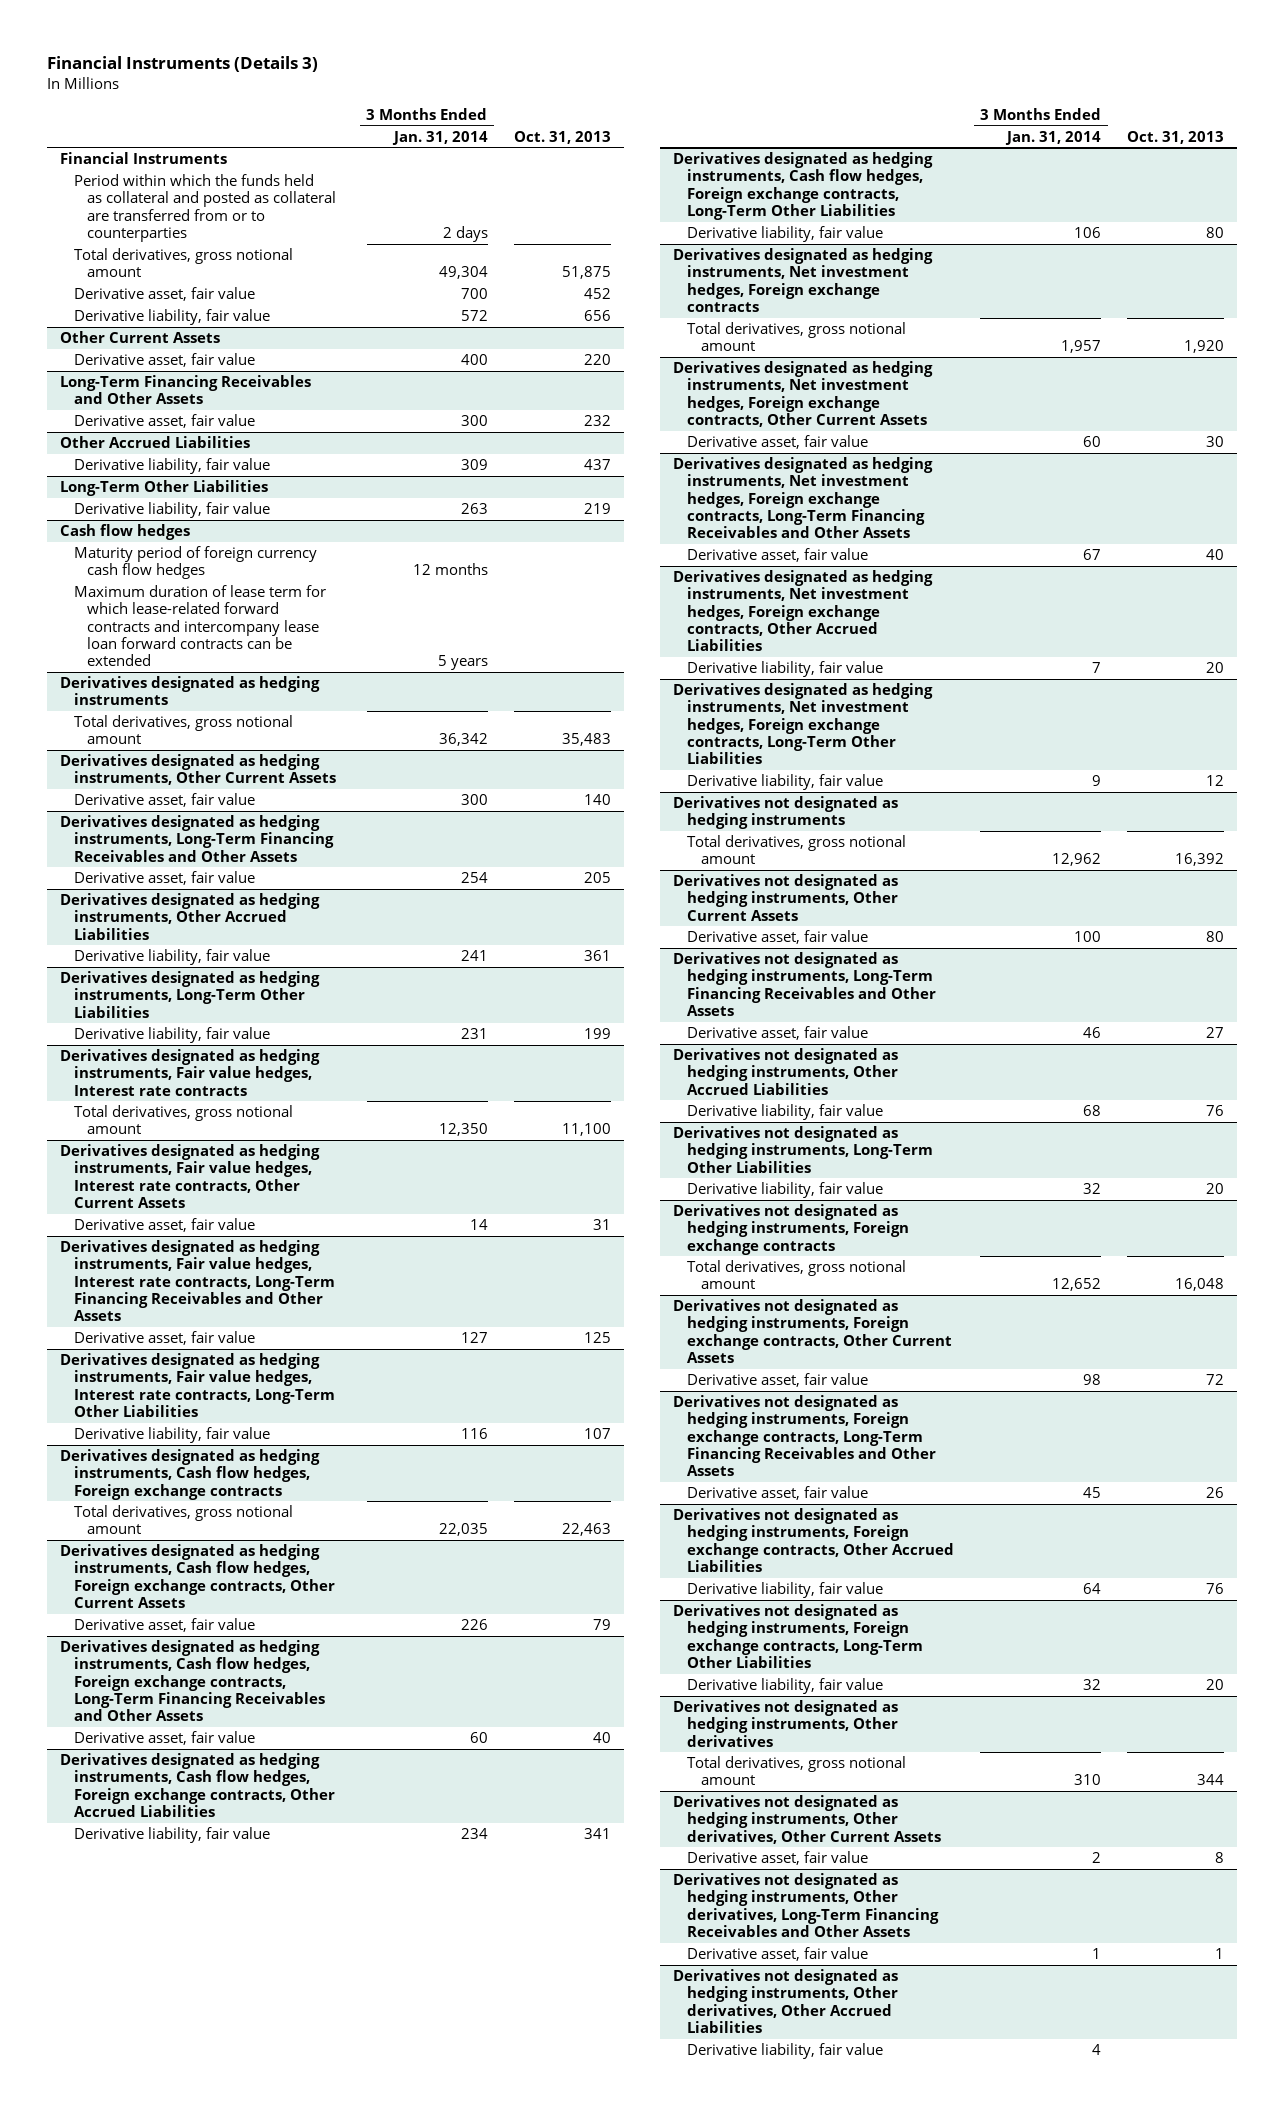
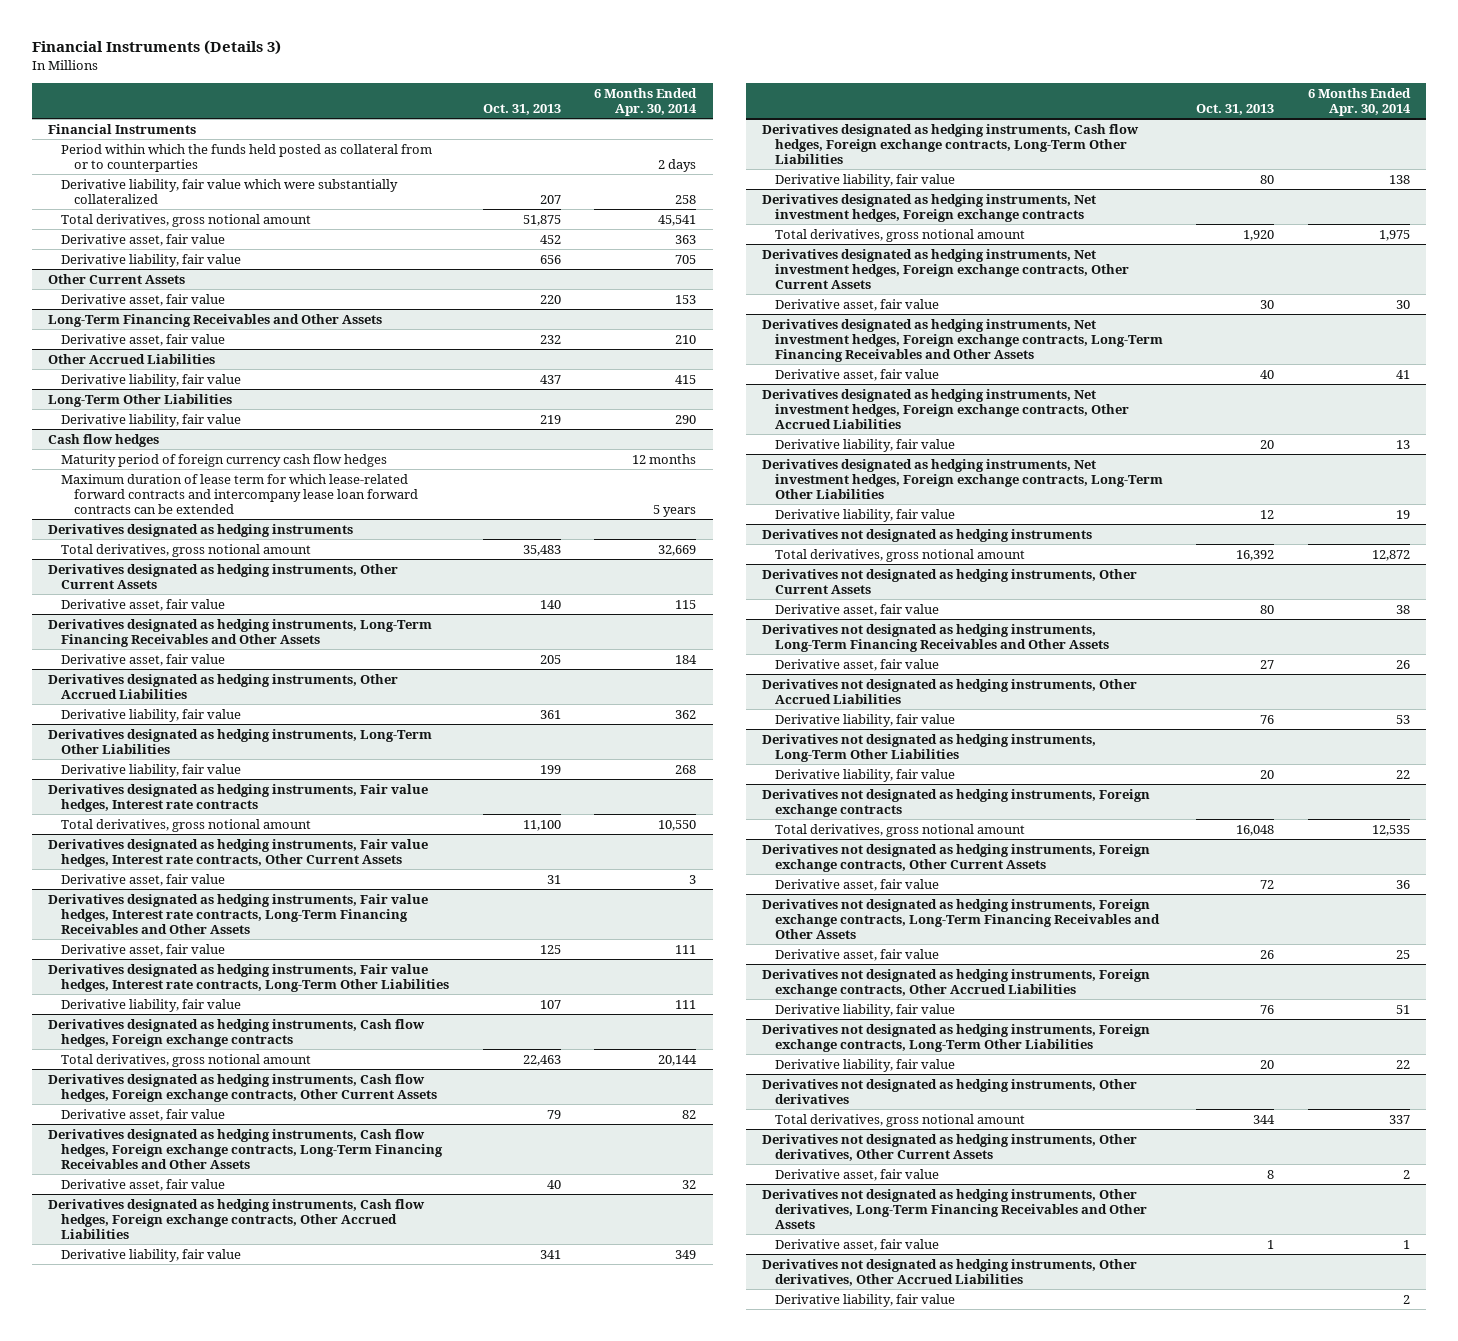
- | 3 Months Ended Jan. 31, 2014 | Oct. 31, 2013
+ | Oct. 31, 2013 | 6 Months Ended Apr. 30, 2014
- Period within which the funds held as collateral and posted as collateral are transferred from or to counterparties | 2 days |
+ Period within which the funds held posted as collateral from or to counterparties | | 2 days
+ Derivative liability, fair value which were substantially collateralized | 207 | 258

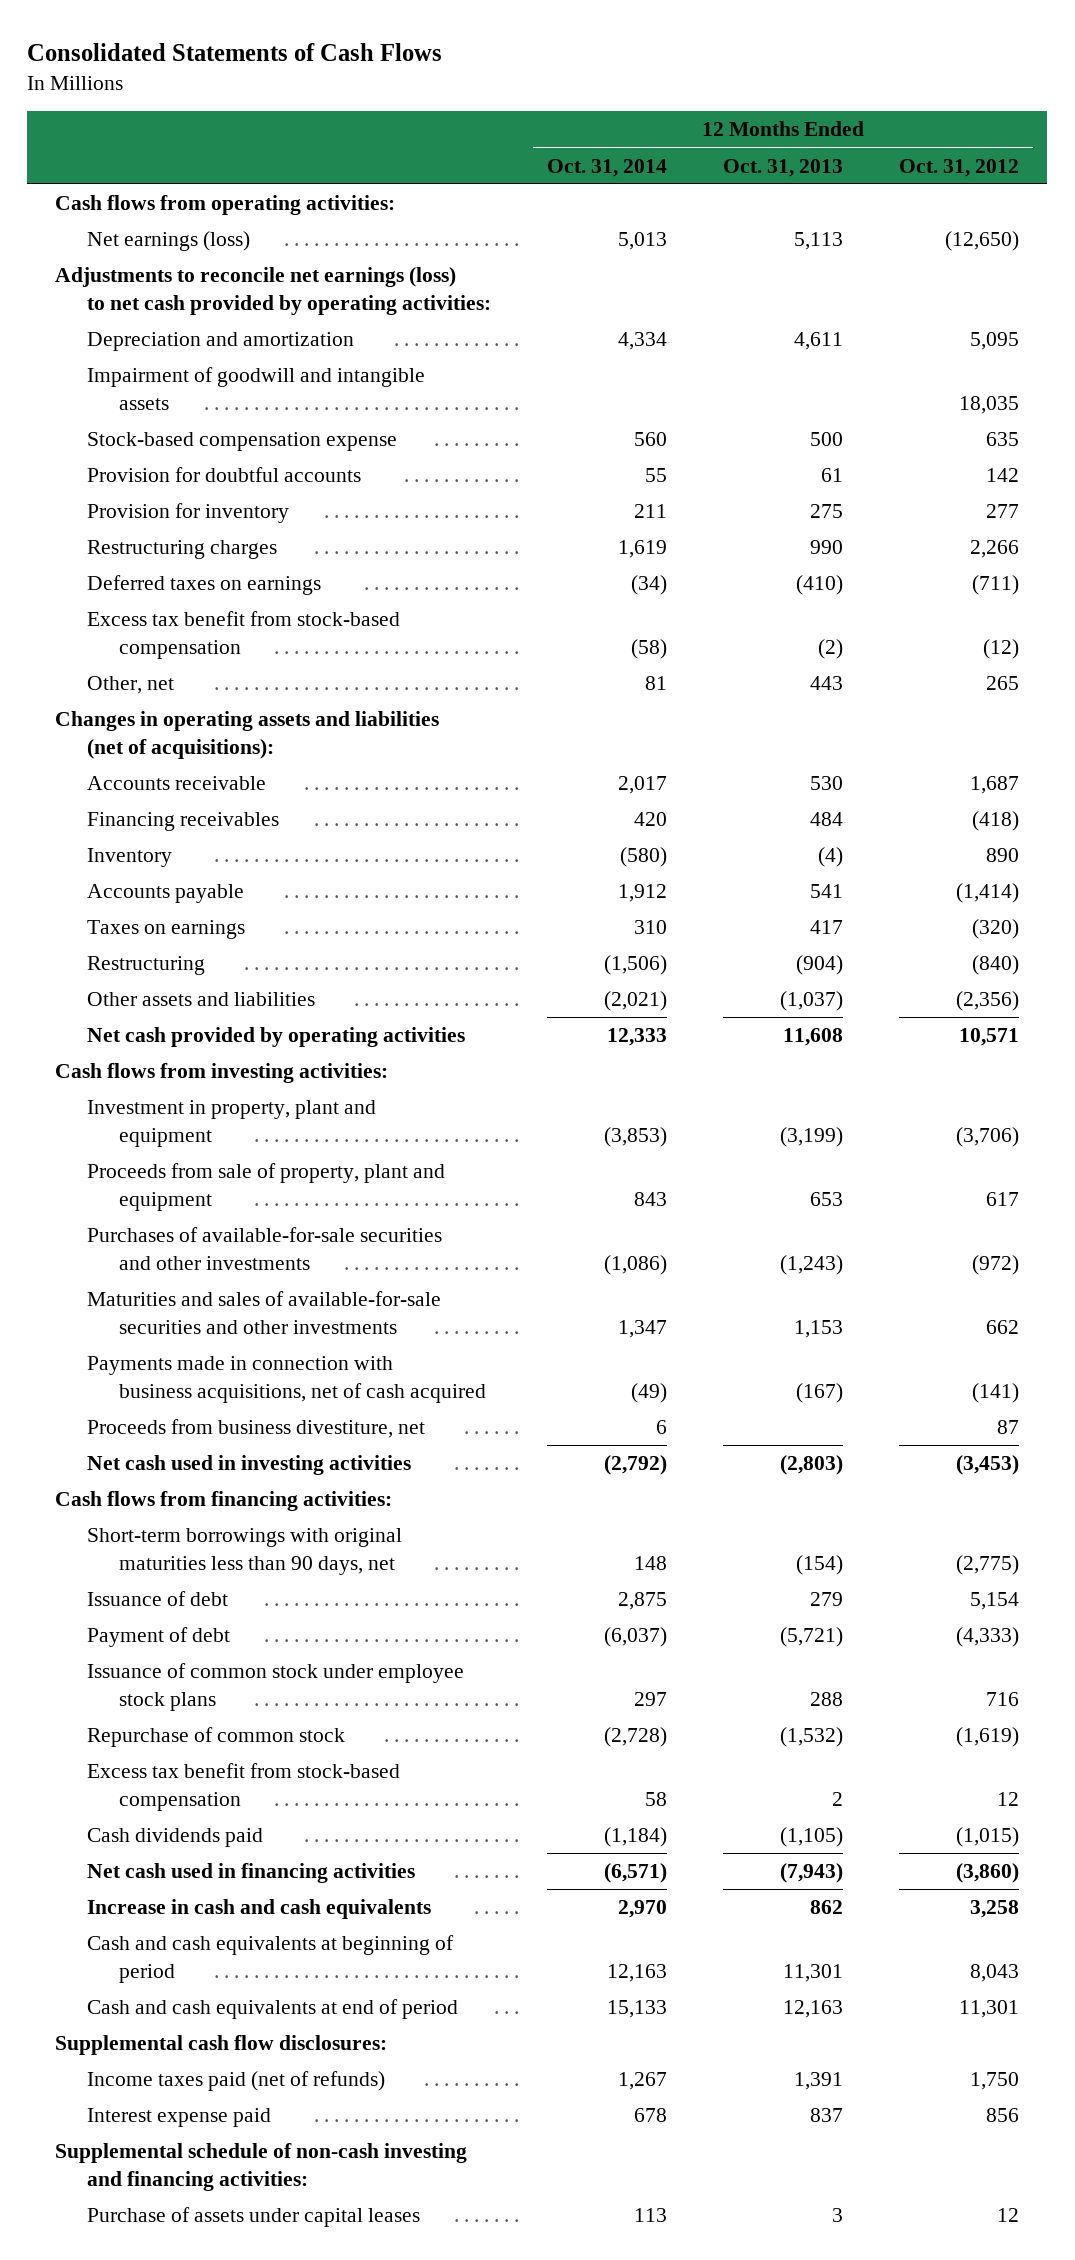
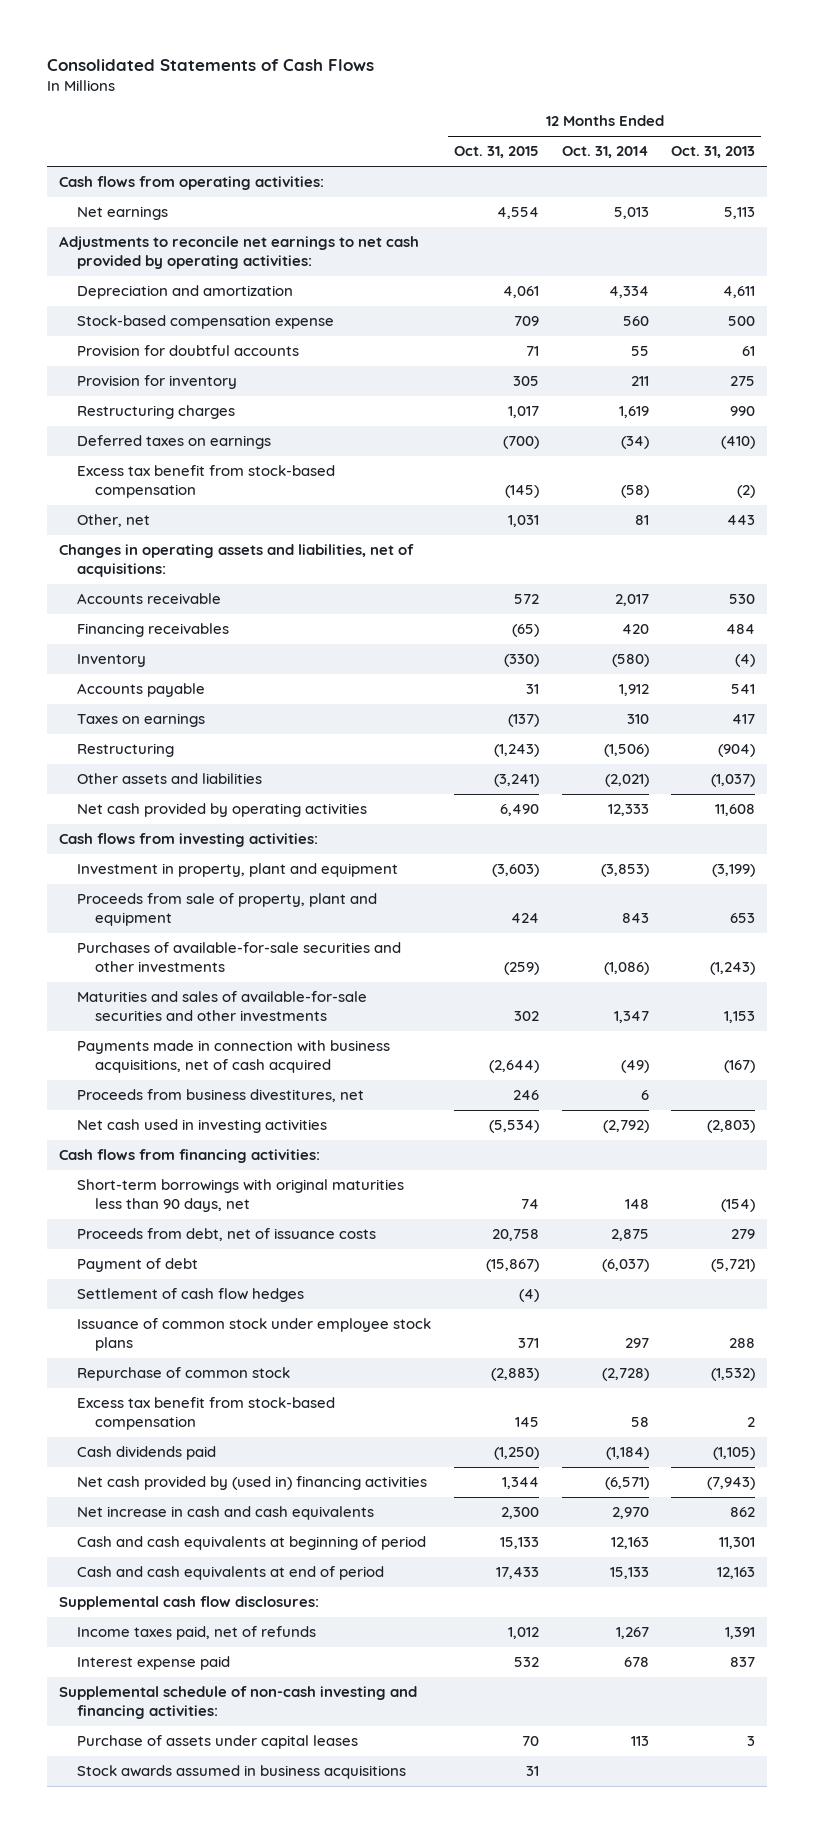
- | 12 Months Ended Oct. 31, 2014 | 12 Months Ended Oct. 31, 2013 | 12 Months Ended Oct. 31, 2012
+ | 12 Months Ended Oct. 31, 2015 | 12 Months Ended Oct. 31, 2014 | 12 Months Ended Oct. 31, 2013
- Net earnings (loss) | 5,013 | 5,113 | (12,650)
- Adjustments to reconcile net earnings (loss) to net cash provided by operating activities:
+ Net earnings | 4,554 | 5,013 | 5,113
+ Adjustments to reconcile net earnings to net cash provided by operating activities:
- Impairment of goodwill and intangible assets | | | 18,035
- Changes in operating assets and liabilities (net of acquisitions):
+ Changes in operating assets and liabilities, net of acquisitions:
- Proceeds from business divestiture, net | 6 | | 87
+ Proceeds from business divestitures, net | 246 | 6 |
- Issuance of debt | 2,875 | 279 | 5,154
+ Proceeds from debt, net of issuance costs | 20,758 | 2,875 | 279
+ Settlement of cash flow hedges | (4) | |
- Net cash used in financing activities | (6,571) | (7,943) | (3,860)
- Increase in cash and cash equivalents | 2,970 | 862 | 3,258
+ Net cash provided by (used in) financing activities | 1,344 | (6,571) | (7,943)
+ Net increase in cash and cash equivalents | 2,300 | 2,970 | 862
- Income taxes paid (net of refunds) | 1,267 | 1,391 | 1,750
+ Income taxes paid, net of refunds | 1,012 | 1,267 | 1,391
+ Stock awards assumed in business acquisitions | 31 | |

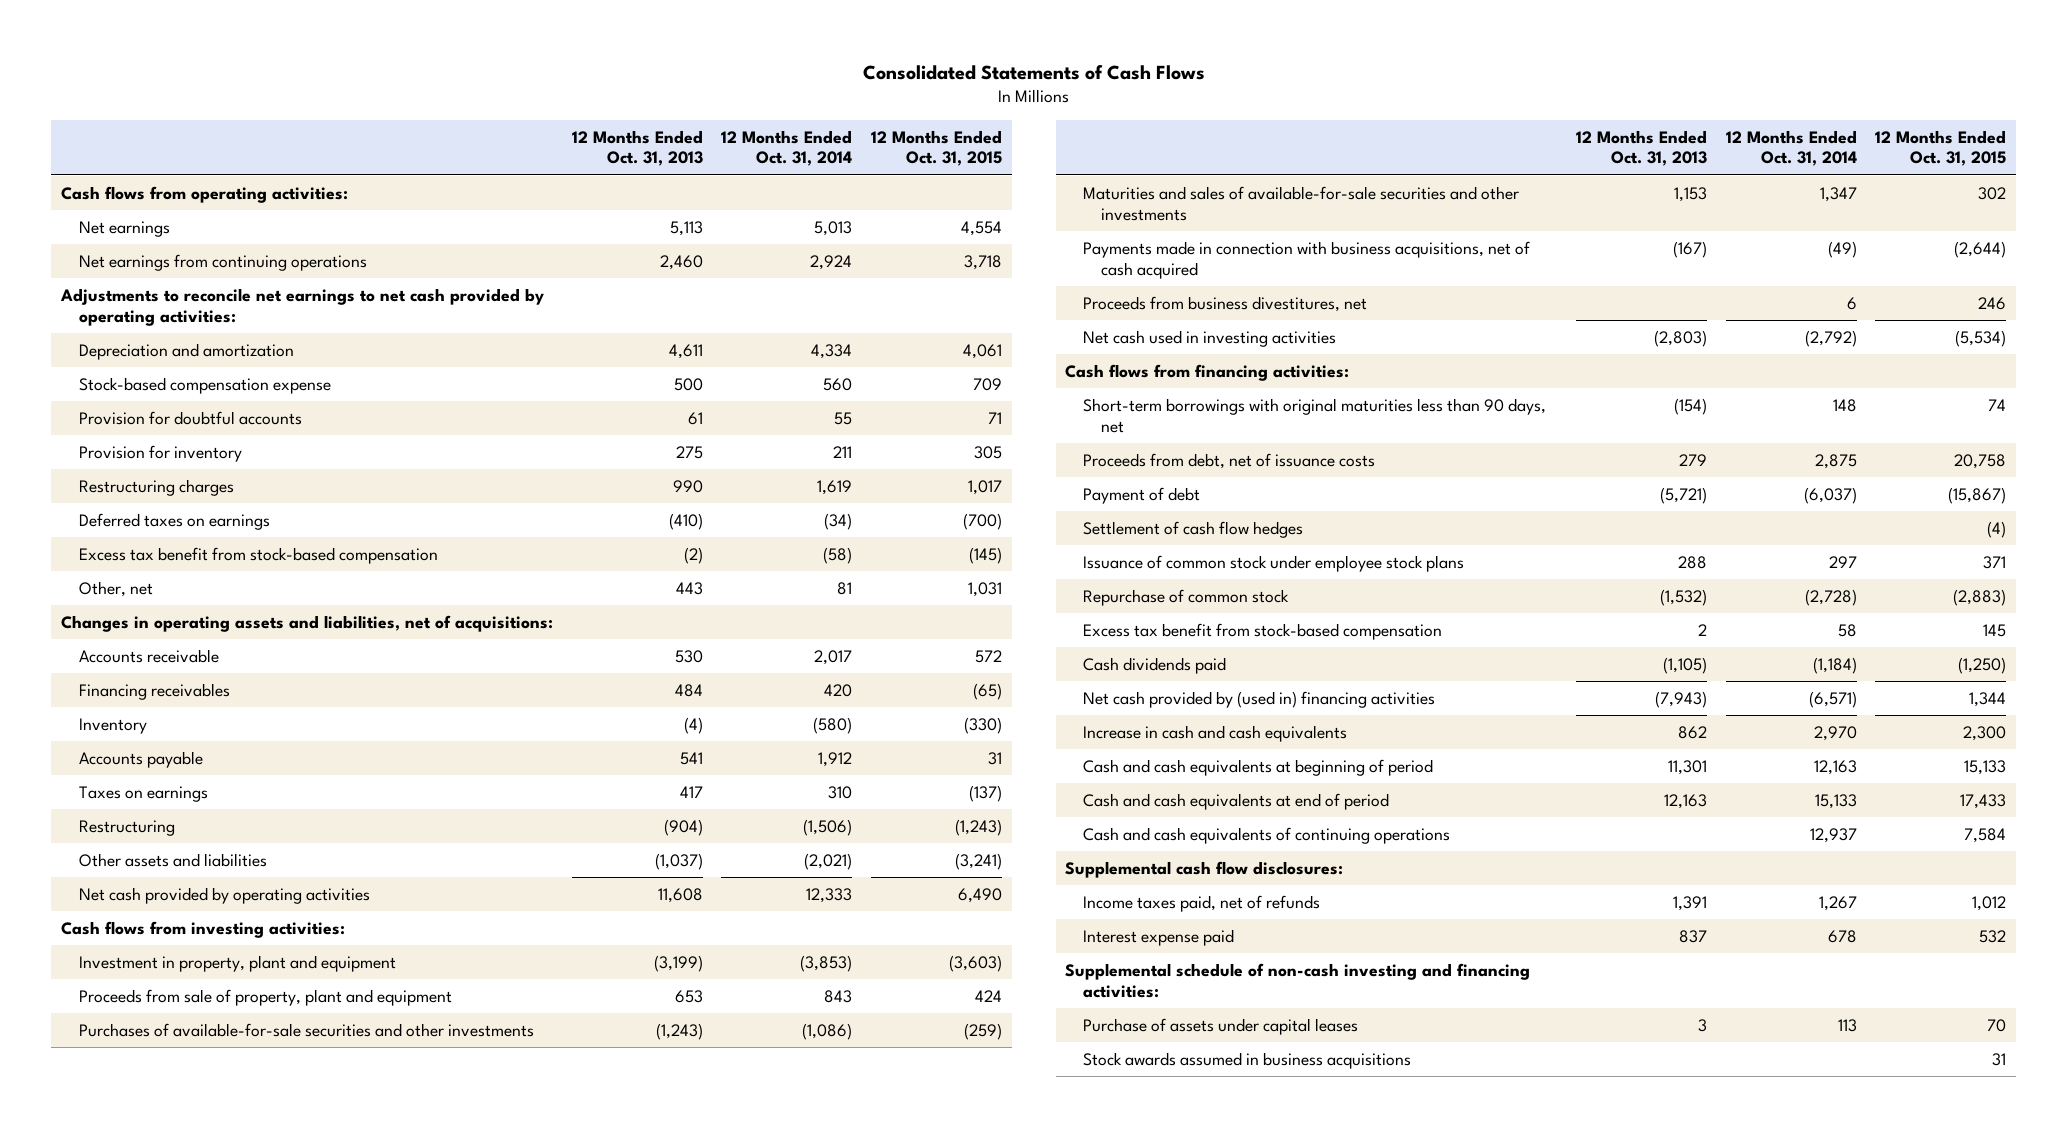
- | 12 Months Ended Oct. 31, 2015 | 12 Months Ended Oct. 31, 2014 | 12 Months Ended Oct. 31, 2013
+ | 12 Months Ended Oct. 31, 2013 | 12 Months Ended Oct. 31, 2014 | 12 Months Ended Oct. 31, 2015
+ Net earnings from continuing operations | 2,460 | 2,924 | 3,718
- Net increase in cash and cash equivalents | 2,300 | 2,970 | 862
+ Increase in cash and cash equivalents | 862 | 2,970 | 2,300
+ Cash and cash equivalents of continuing operations | | 12,937 | 7,584

